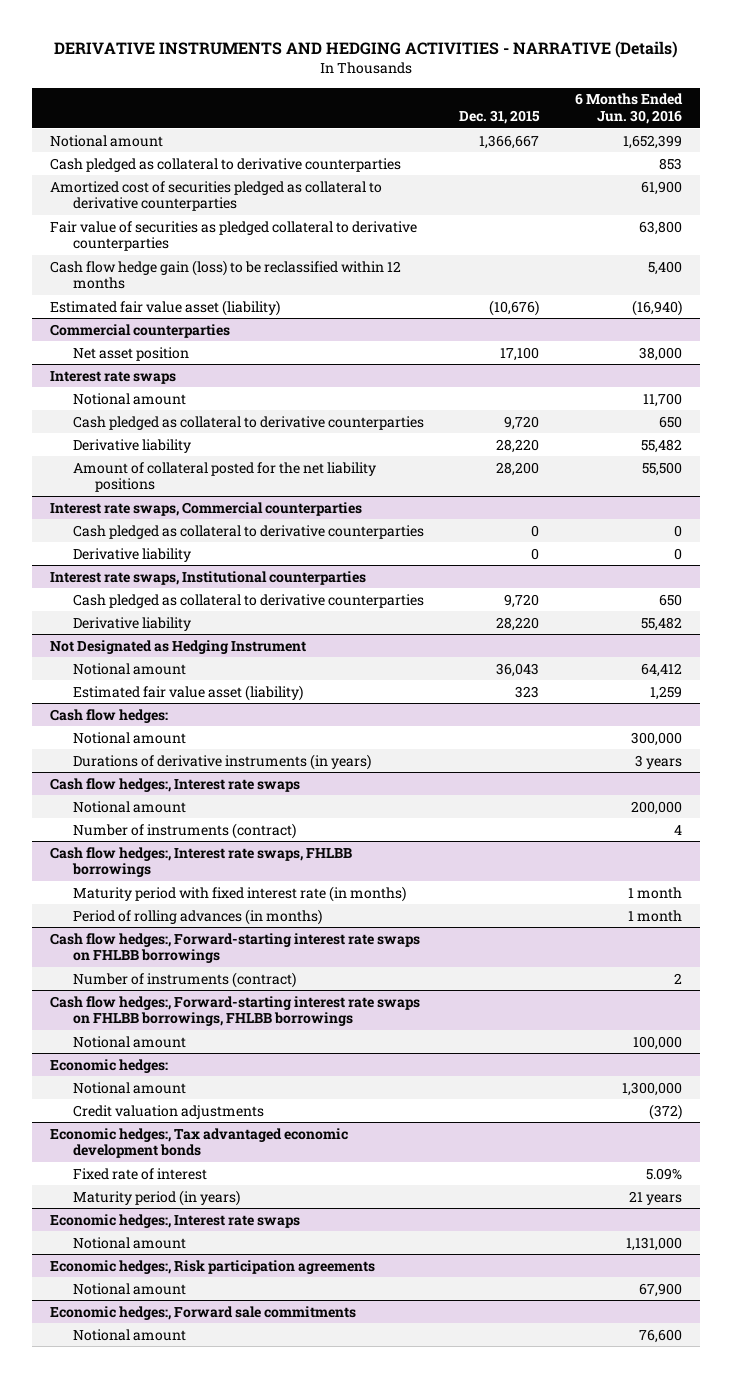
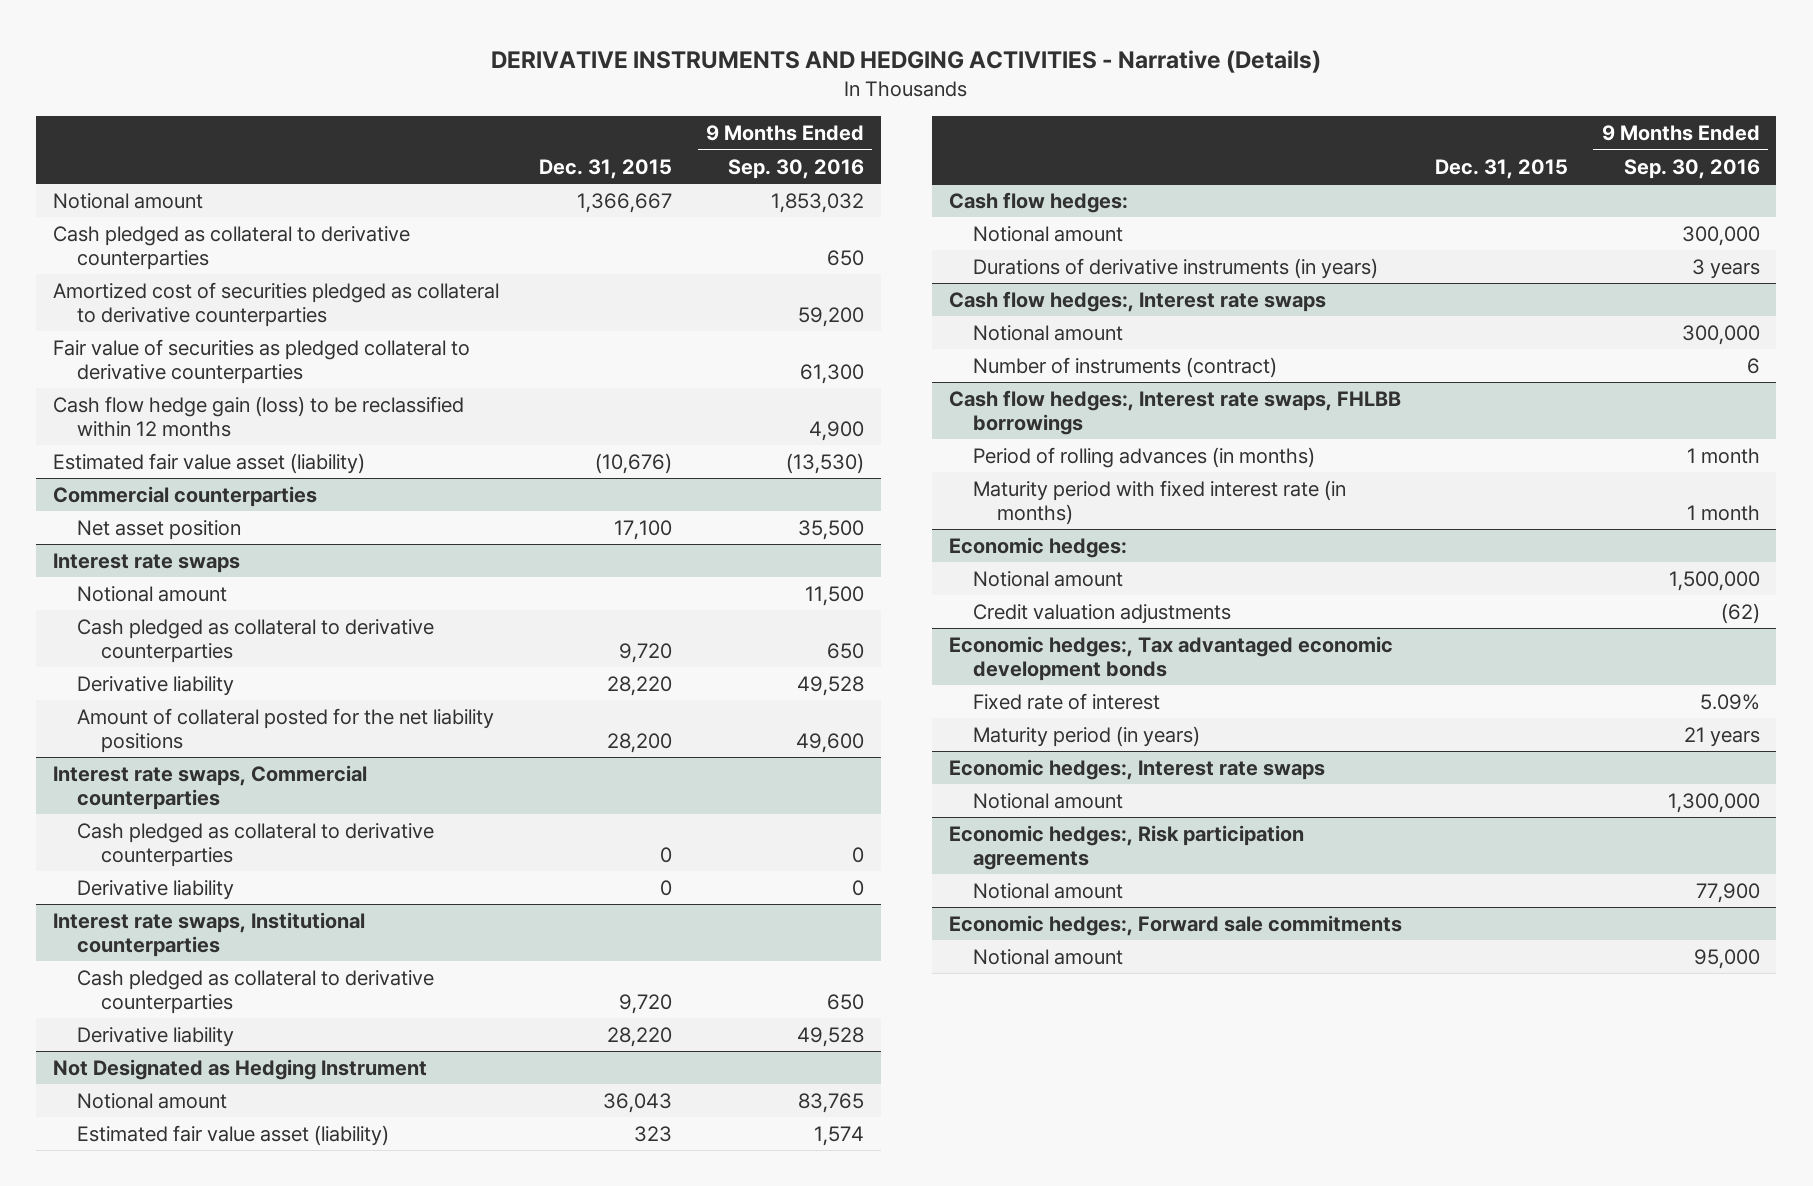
- DERIVATIVE INSTRUMENTS AND HEDGING ACTIVITIES - NARRATIVE (Details)
+ DERIVATIVE INSTRUMENTS AND HEDGING ACTIVITIES - Narrative (Details)
- | Dec. 31, 2015 | 6 Months Ended Jun. 30, 2016
+ | Dec. 31, 2015 | 9 Months Ended Sep. 30, 2016
- Cash flow hedges:, Forward-starting interest rate swaps on FHLBB borrowings
- Number of instruments (contract) | | 2
- Cash flow hedges:, Forward-starting interest rate swaps on FHLBB borrowings, FHLBB borrowings
- Notional amount | | 100,000
@ Cash flow hedges:, Interest rate swaps, FHLBB borrowings
moved down: Maturity period with fixed interest rate (in months) | | 1 month

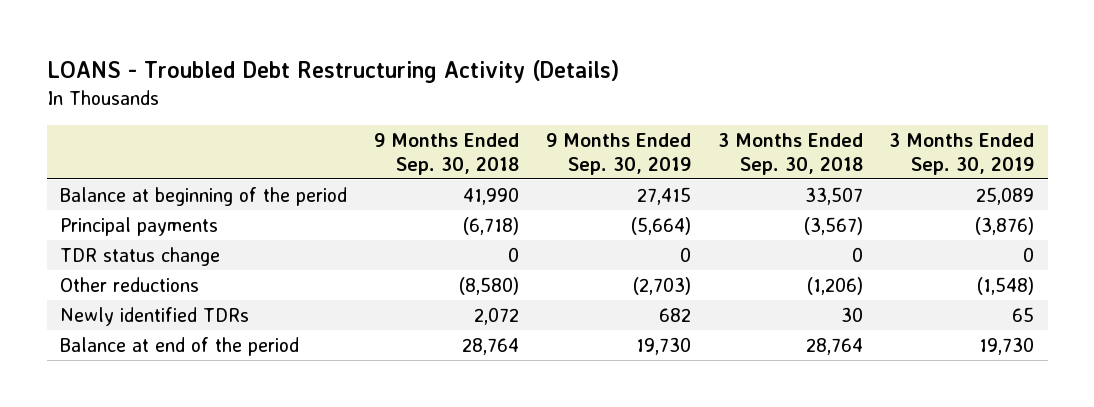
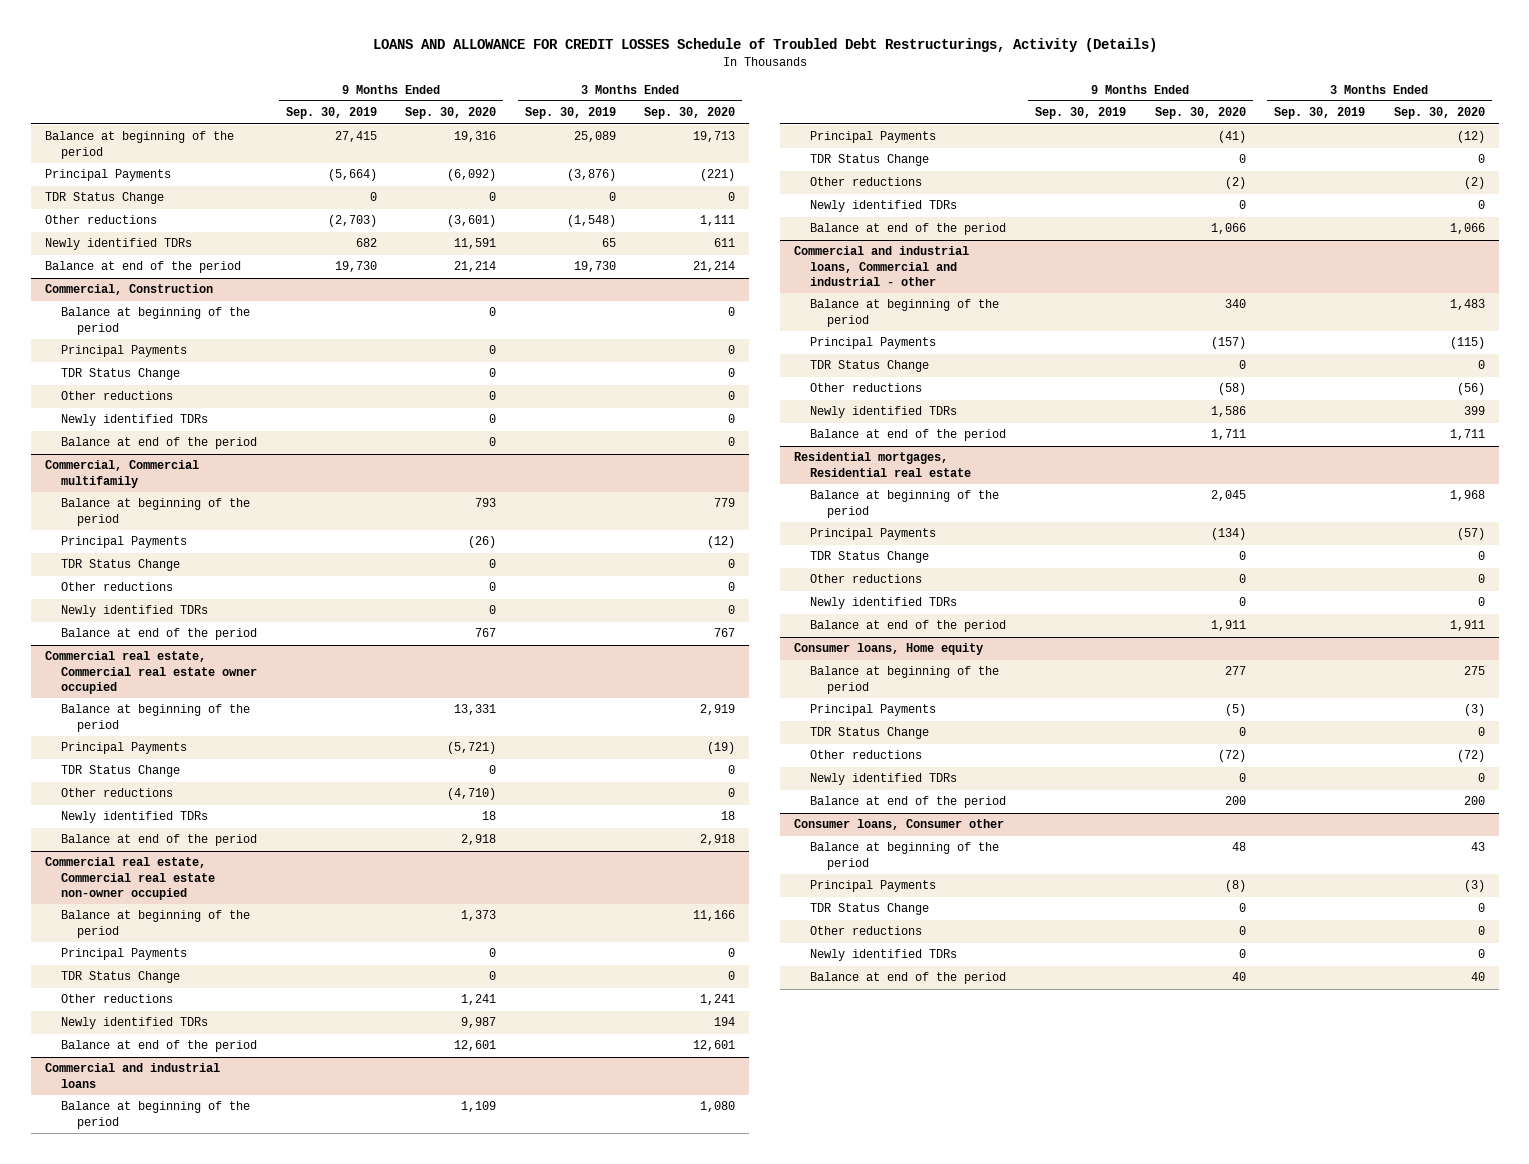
- LOANS - Troubled Debt Restructuring Activity (Details)
+ LOANS AND ALLOWANCE FOR CREDIT LOSSES Schedule of Troubled Debt Restructurings, Activity (Details)
- | 9 Months Ended Sep. 30, 2018 | 9 Months Ended Sep. 30, 2019 | 3 Months Ended Sep. 30, 2018 | 3 Months Ended Sep. 30, 2019
+ | 9 Months Ended Sep. 30, 2019 | 9 Months Ended Sep. 30, 2020 | 3 Months Ended Sep. 30, 2019 | 3 Months Ended Sep. 30, 2020
- Principal payments | (6,718) | (5,664) | (3,567) | (3,876)
- TDR status change | 0 | 0 | 0 | 0
+ Principal Payments | (5,664) | (6,092) | (3,876) | (221)
+ TDR Status Change | 0 | 0 | 0 | 0
+ Commercial, Construction
+ Balance at beginning of the period | | 0 | | 0
+ Principal Payments | | 0 | | 0
+ TDR Status Change | | 0 | | 0
+ Other reductions | | 0 | | 0
+ Newly identified TDRs | | 0 | | 0
+ Balance at end of the period | | 0 | | 0
+ Commercial, Commercial multifamily
+ Balance at beginning of the period | | 793 | | 779
+ Principal Payments | | (26) | | (12)
+ TDR Status Change | | 0 | | 0
+ Other reductions | | 0 | | 0
+ Newly identified TDRs | | 0 | | 0
+ Balance at end of the period | | 767 | | 767
+ Commercial real estate, Commercial real estate owner occupied
+ Balance at beginning of the period | | 13,331 | | 2,919
+ Principal Payments | | (5,721) | | (19)
+ TDR Status Change | | 0 | | 0
+ Other reductions | | (4,710) | | 0
+ Newly identified TDRs | | 18 | | 18
+ Balance at end of the period | | 2,918 | | 2,918
+ Commercial real estate, Commercial real estate non-owner occupied
+ Balance at beginning of the period | | 1,373 | | 11,166
+ Principal Payments | | 0 | | 0
+ TDR Status Change | | 0 | | 0
+ Other reductions | | 1,241 | | 1,241
+ Newly identified TDRs | | 9,987 | | 194
+ Balance at end of the period | | 12,601 | | 12,601
+ Commercial and industrial loans
+ Balance at beginning of the period | | 1,109 | | 1,080
+ Principal Payments | | (41) | | (12)
+ TDR Status Change | | 0 | | 0
+ Other reductions | | (2) | | (2)
+ Newly identified TDRs | | 0 | | 0
+ Balance at end of the period | | 1,066 | | 1,066
+ Commercial and industrial loans, Commercial and industrial - other
+ Balance at beginning of the period | | 340 | | 1,483
+ Principal Payments | | (157) | | (115)
+ TDR Status Change | | 0 | | 0
+ Other reductions | | (58) | | (56)
+ Newly identified TDRs | | 1,586 | | 399
+ Balance at end of the period | | 1,711 | | 1,711
+ Residential mortgages, Residential real estate
+ Balance at beginning of the period | | 2,045 | | 1,968
+ Principal Payments | | (134) | | (57)
+ TDR Status Change | | 0 | | 0
+ Other reductions | | 0 | | 0
+ Newly identified TDRs | | 0 | | 0
+ Balance at end of the period | | 1,911 | | 1,911
+ Consumer loans, Home equity
+ Balance at beginning of the period | | 277 | | 275
+ Principal Payments | | (5) | | (3)
+ TDR Status Change | | 0 | | 0
+ Other reductions | | (72) | | (72)
+ Newly identified TDRs | | 0 | | 0
+ Balance at end of the period | | 200 | | 200
+ Consumer loans, Consumer other
+ Balance at beginning of the period | | 48 | | 43
+ Principal Payments | | (8) | | (3)
+ TDR Status Change | | 0 | | 0
+ Other reductions | | 0 | | 0
+ Newly identified TDRs | | 0 | | 0
+ Balance at end of the period | | 40 | | 40

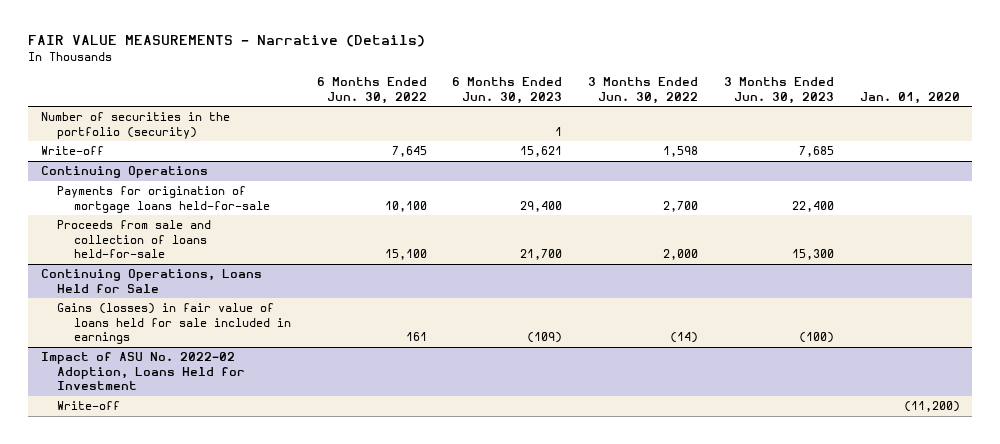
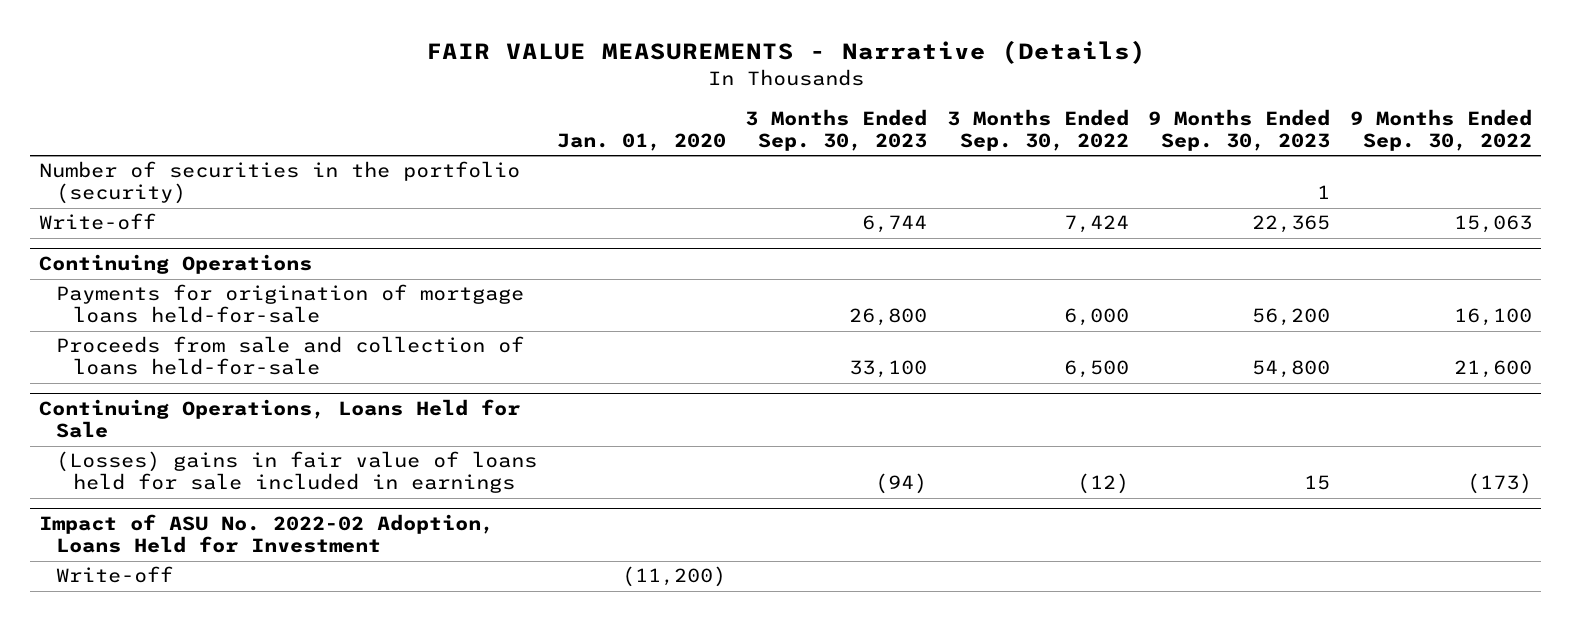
- | 6 Months Ended Jun. 30, 2022 | 6 Months Ended Jun. 30, 2023 | 3 Months Ended Jun. 30, 2022 | 3 Months Ended Jun. 30, 2023 | Jan. 01, 2020
+ | Jan. 01, 2020 | 3 Months Ended Sep. 30, 2023 | 3 Months Ended Sep. 30, 2022 | 9 Months Ended Sep. 30, 2023 | 9 Months Ended Sep. 30, 2022
@ Continuing Operations, Loans Held for Sale
- Gains (losses) in fair value of loans held for sale included in earnings | 161 | (109) | (14) | (100) |
+ (Losses) gains in fair value of loans held for sale included in earnings | | (94) | (12) | 15 | (173)

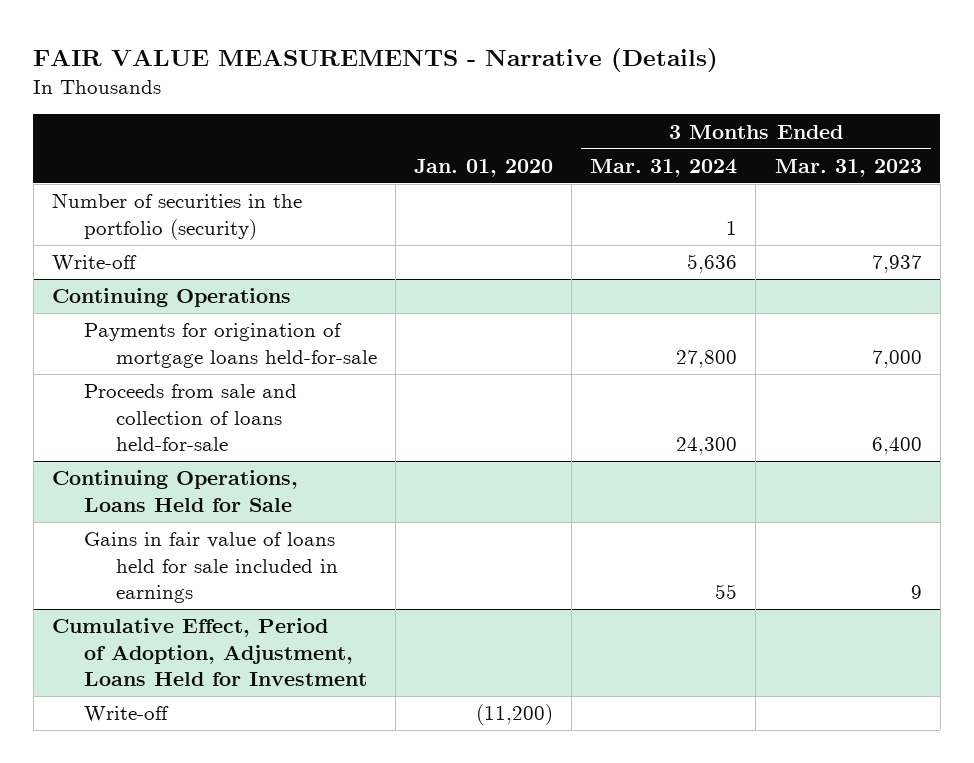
- | Jan. 01, 2020 | 3 Months Ended Sep. 30, 2023 | 3 Months Ended Sep. 30, 2022 | 9 Months Ended Sep. 30, 2023 | 9 Months Ended Sep. 30, 2022
+ | Jan. 01, 2020 | 3 Months Ended Mar. 31, 2024 | 3 Months Ended Mar. 31, 2023
@ Continuing Operations, Loans Held for Sale
- (Losses) gains in fair value of loans held for sale included in earnings | | (94) | (12) | 15 | (173)
- Impact of ASU No. 2022-02 Adoption, Loans Held for Investment
@ Continuing Operations, Loans Held for Sale
+ Gains in fair value of loans held for sale included in earnings | | 55 | 9
+ Cumulative Effect, Period of Adoption, Adjustment, Loans Held for Investment

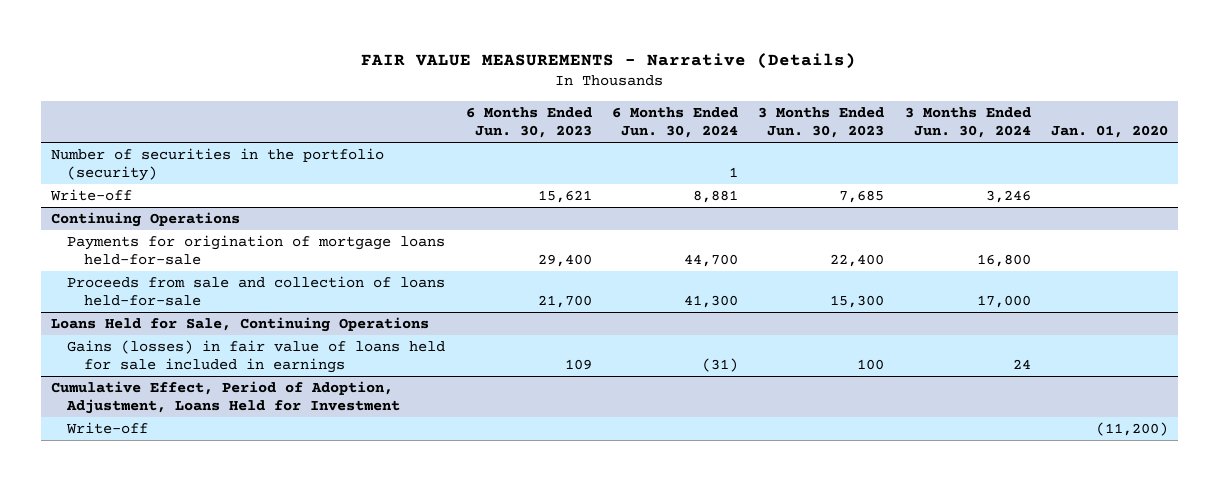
- | Jan. 01, 2020 | 3 Months Ended Mar. 31, 2024 | 3 Months Ended Mar. 31, 2023
+ | 6 Months Ended Jun. 30, 2023 | 6 Months Ended Jun. 30, 2024 | 3 Months Ended Jun. 30, 2023 | 3 Months Ended Jun. 30, 2024 | Jan. 01, 2020
- Continuing Operations, Loans Held for Sale
- Gains in fair value of loans held for sale included in earnings | | 55 | 9
+ Loans Held for Sale, Continuing Operations
+ Gains (losses) in fair value of loans held for sale included in earnings | 109 | (31) | 100 | 24 |

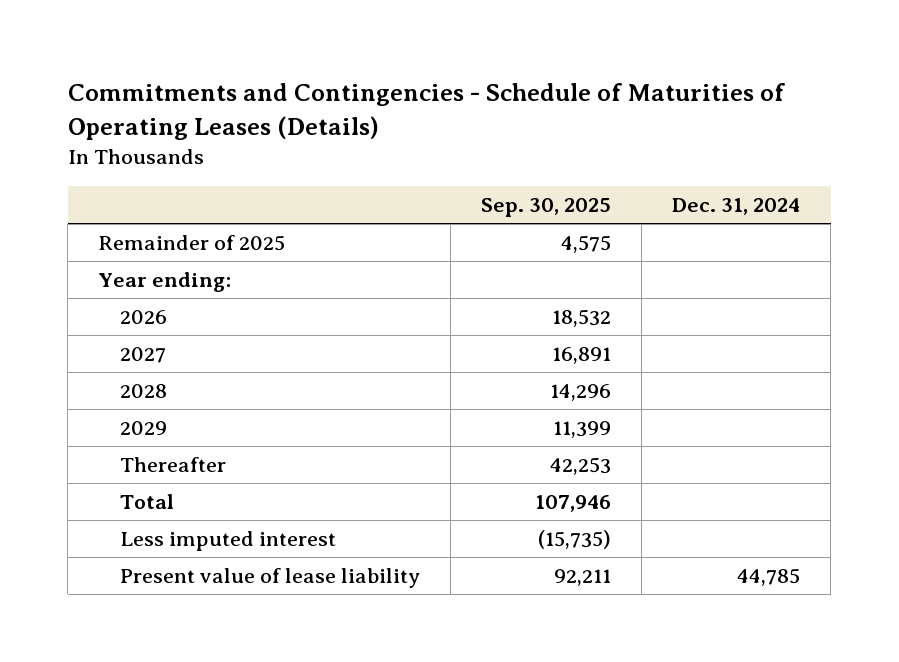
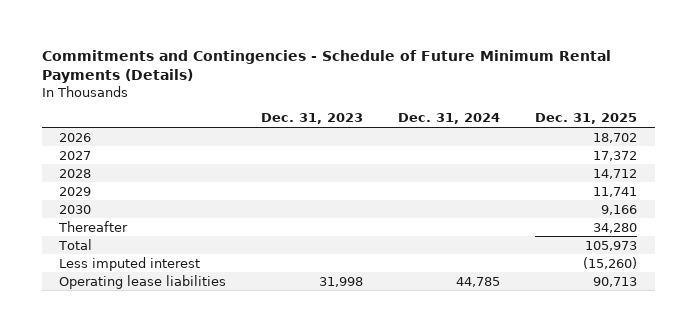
- Commitments and Contingencies - Schedule of Maturities of Operating Leases (Details)
+ Commitments and Contingencies - Schedule of Future Minimum Rental Payments (Details)
- | Sep. 30, 2025 | Dec. 31, 2024
+ | Dec. 31, 2023 | Dec. 31, 2024 | Dec. 31, 2025
- Remainder of 2025 | 4,575 |
- Year ending:
+ 2030 | | | 9,166
- Present value of lease liability | 92,211 | 44,785
+ Operating lease liabilities | 31,998 | 44,785 | 90,713

